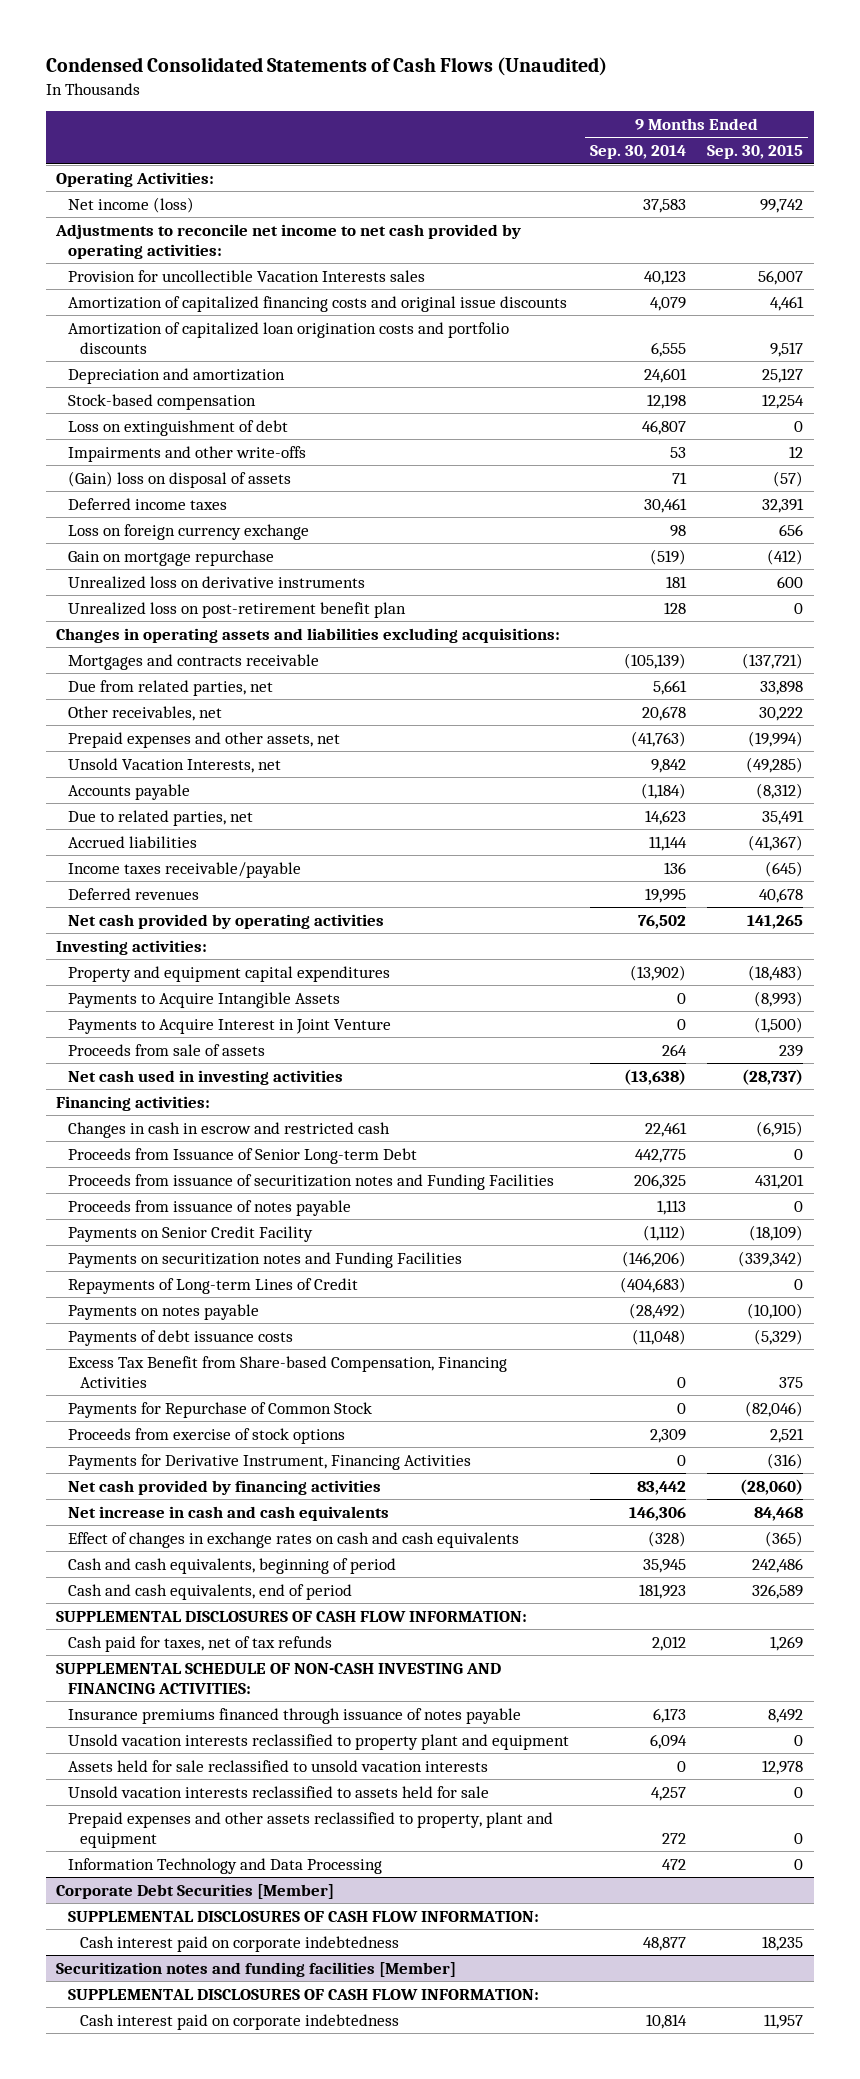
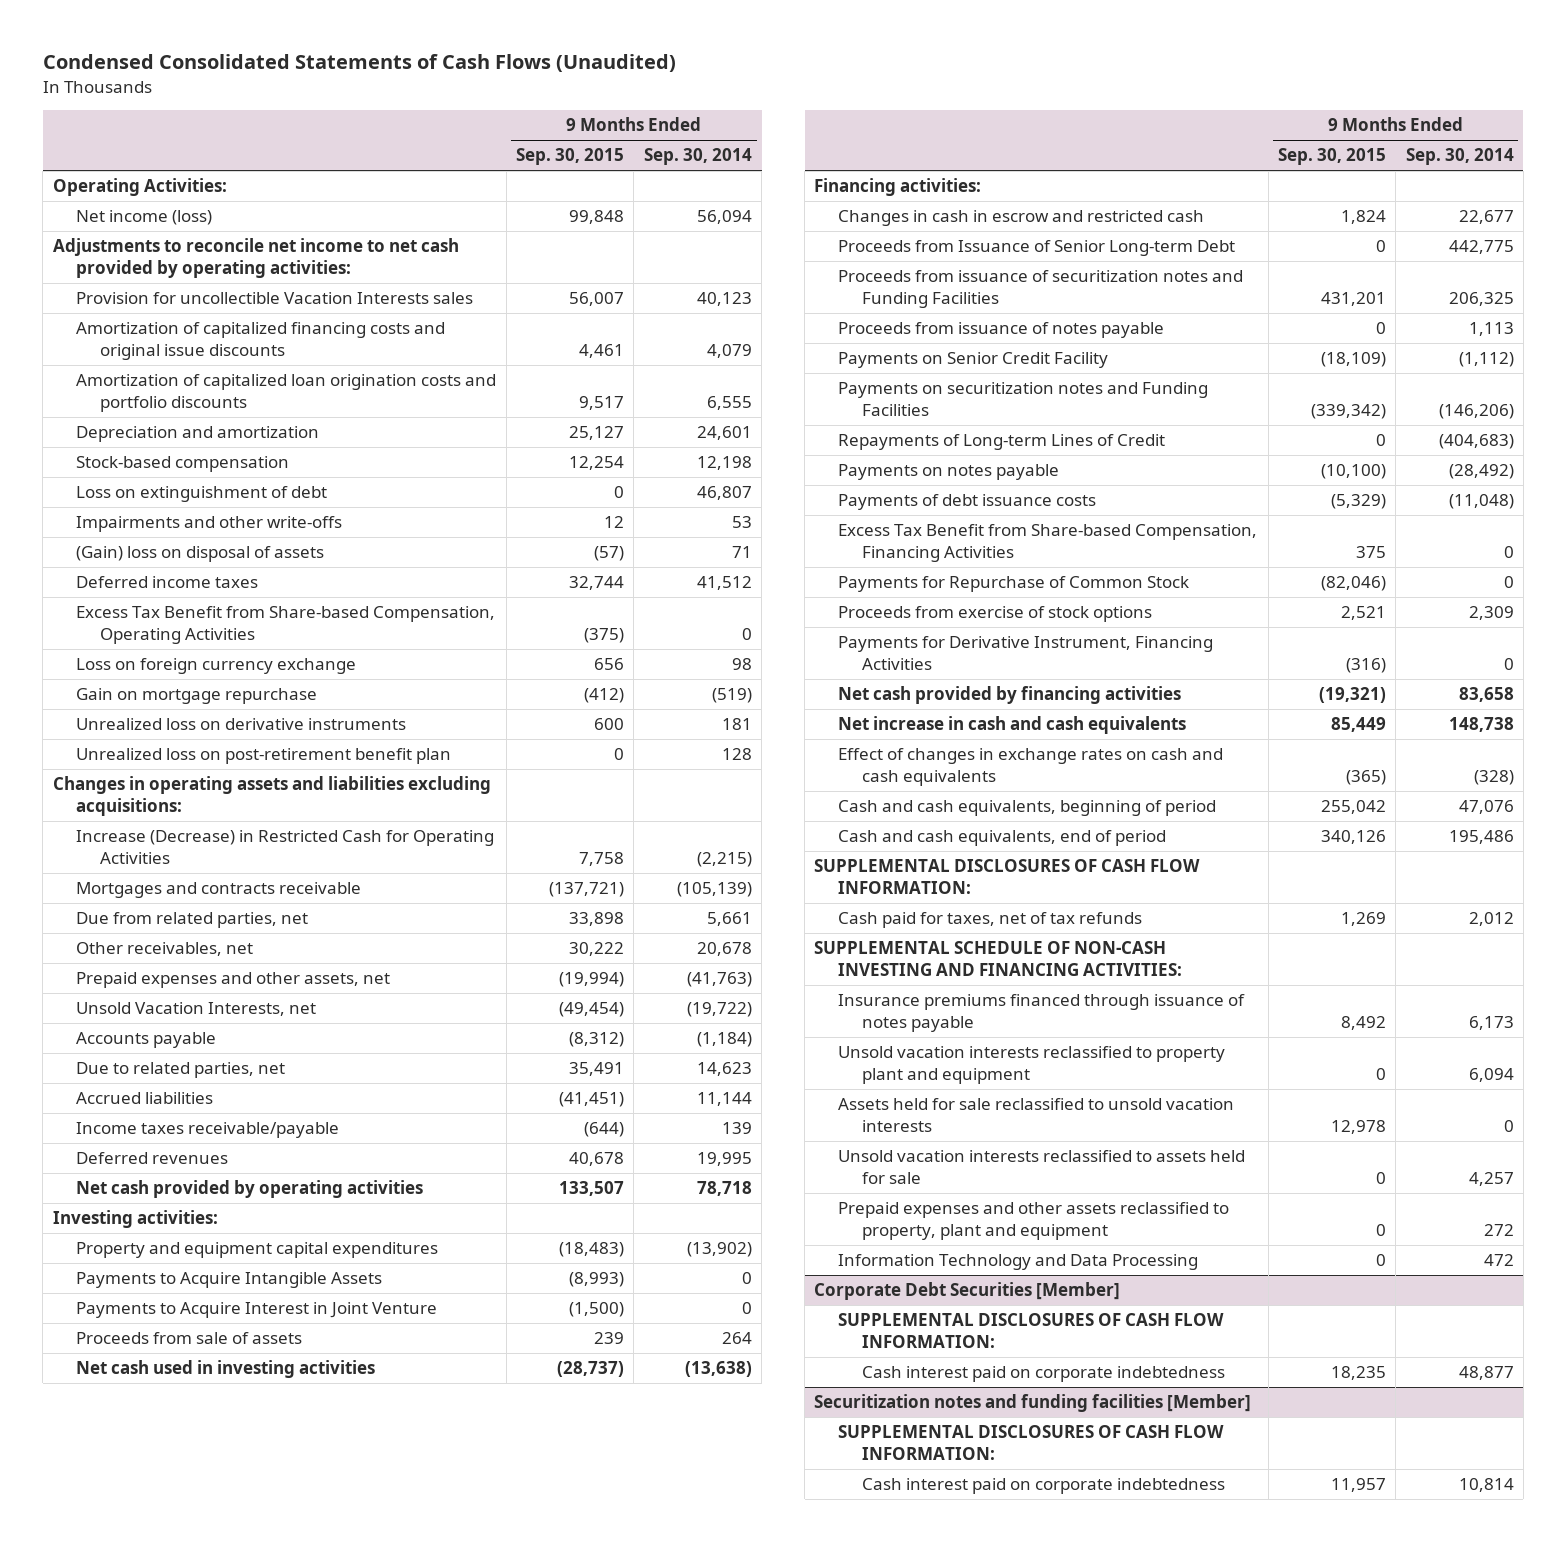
- | 9 Months Ended Sep. 30, 2014 | 9 Months Ended Sep. 30, 2015
+ | 9 Months Ended Sep. 30, 2015 | 9 Months Ended Sep. 30, 2014
- Net income (loss) | 37,583 | 99,742
+ Net income (loss) | 99,848 | 56,094
- Deferred income taxes | 30,461 | 32,391
+ Deferred income taxes | 32,744 | 41,512
+ Excess Tax Benefit from Share-based Compensation, Operating Activities | (375) | 0
+ Increase (Decrease) in Restricted Cash for Operating Activities | 7,758 | (2,215)
- Unsold Vacation Interests, net | 9,842 | (49,285)
+ Unsold Vacation Interests, net | (49,454) | (19,722)
- Accrued liabilities | 11,144 | (41,367)
- Income taxes receivable/payable | 136 | (645)
+ Accrued liabilities | (41,451) | 11,144
+ Income taxes receivable/payable | (644) | 139
- Net cash provided by operating activities | 76,502 | 141,265
+ Net cash provided by operating activities | 133,507 | 78,718
- Changes in cash in escrow and restricted cash | 22,461 | (6,915)
+ Changes in cash in escrow and restricted cash | 1,824 | 22,677
- Net cash provided by financing activities | 83,442 | (28,060)
- Net increase in cash and cash equivalents | 146,306 | 84,468
+ Net cash provided by financing activities | (19,321) | 83,658
+ Net increase in cash and cash equivalents | 85,449 | 148,738
- Cash and cash equivalents, beginning of period | 35,945 | 242,486
- Cash and cash equivalents, end of period | 181,923 | 326,589
+ Cash and cash equivalents, beginning of period | 255,042 | 47,076
+ Cash and cash equivalents, end of period | 340,126 | 195,486

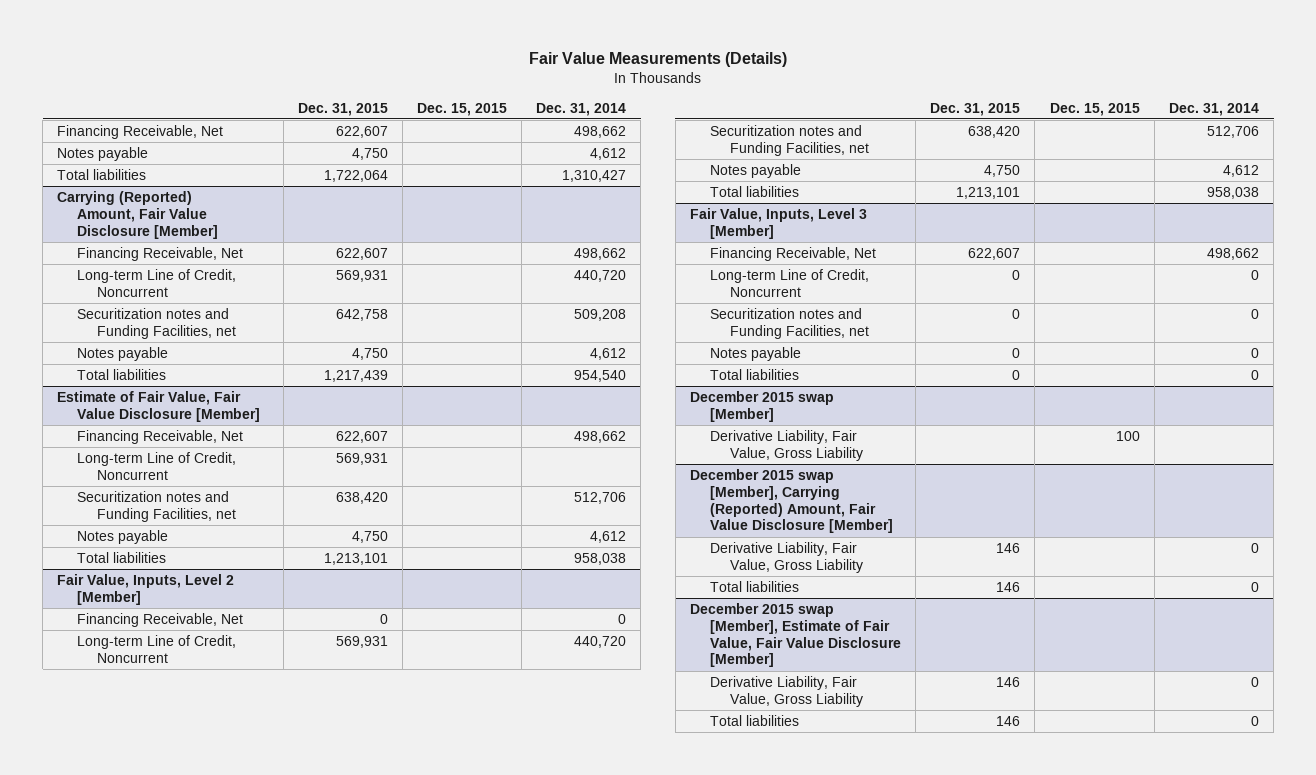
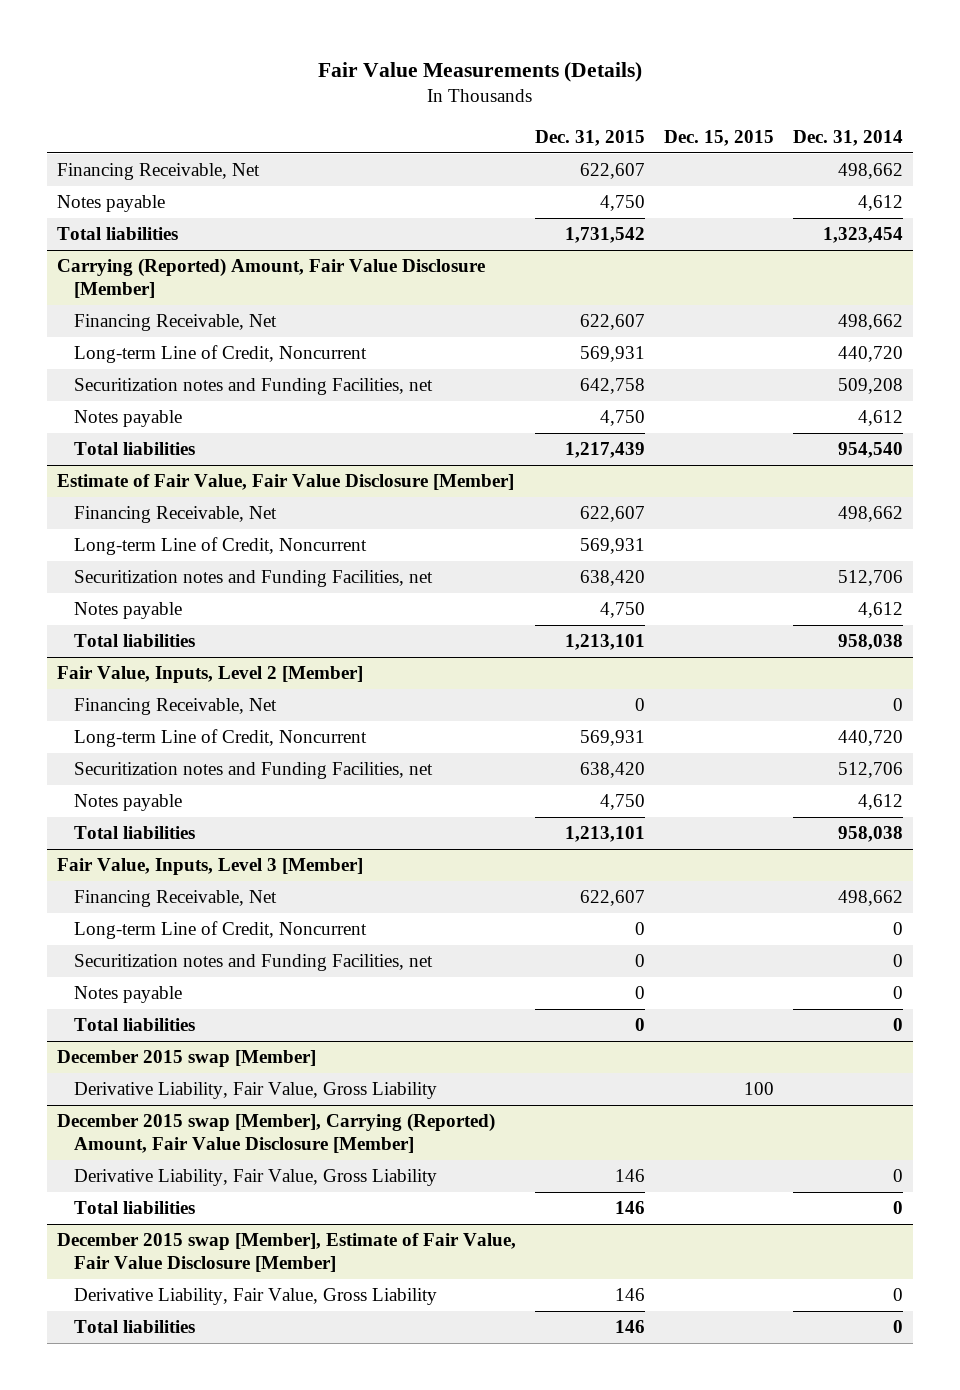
- Total liabilities | 1,722,064 | | 1,310,427
+ Total liabilities | 1,731,542 | | 1,323,454

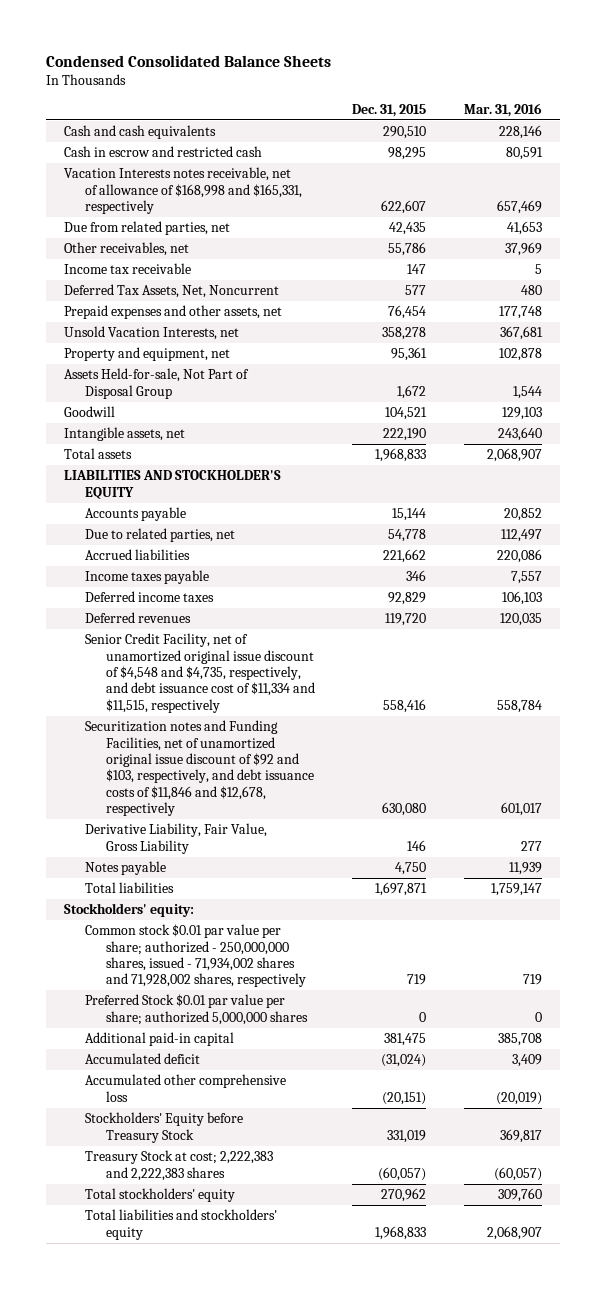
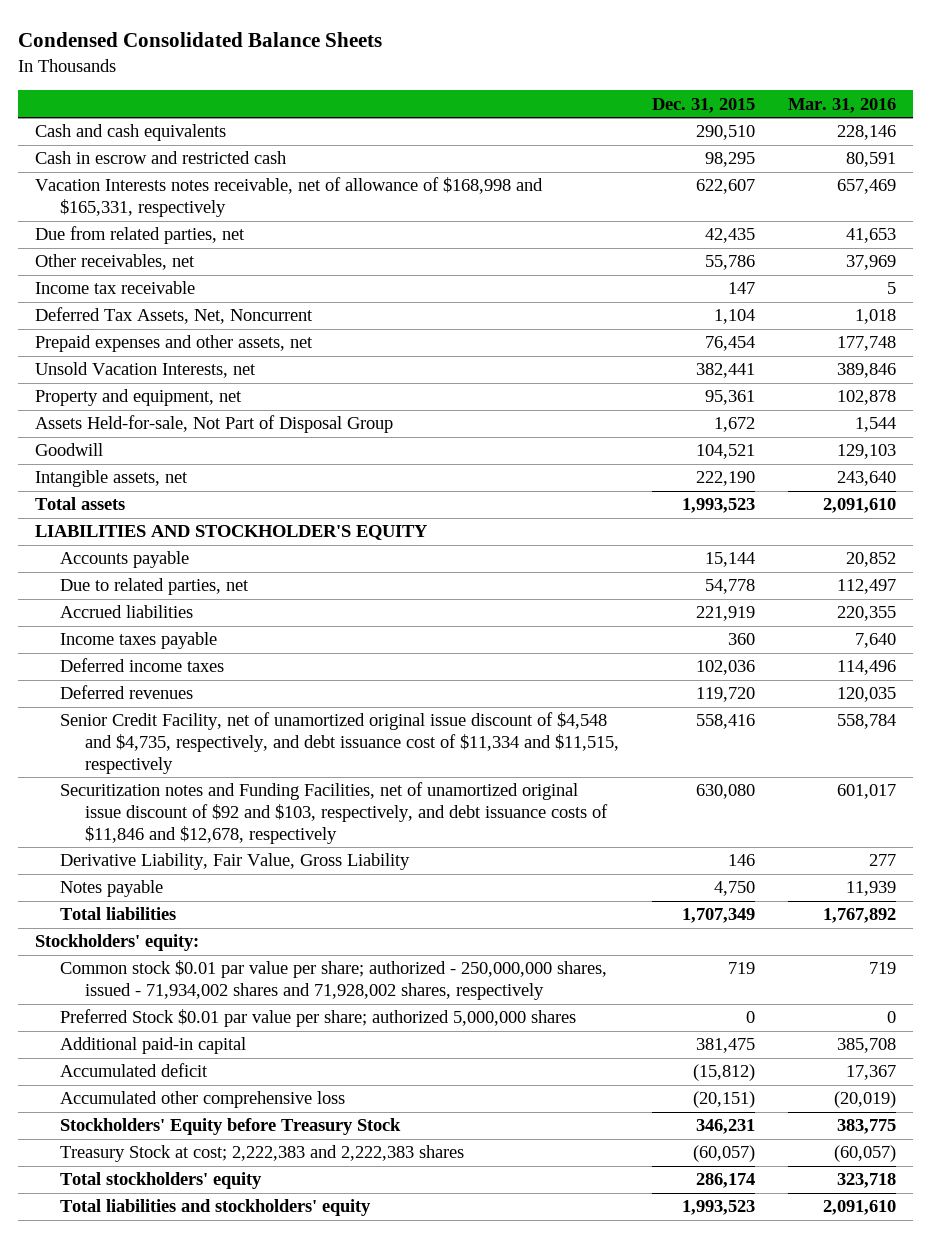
- Deferred Tax Assets, Net, Noncurrent | 577 | 480
+ Deferred Tax Assets, Net, Noncurrent | 1,104 | 1,018
- Unsold Vacation Interests, net | 358,278 | 367,681
+ Unsold Vacation Interests, net | 382,441 | 389,846
- Total assets | 1,968,833 | 2,068,907
+ Total assets | 1,993,523 | 2,091,610
- Accrued liabilities | 221,662 | 220,086
- Income taxes payable | 346 | 7,557
- Deferred income taxes | 92,829 | 106,103
+ Accrued liabilities | 221,919 | 220,355
+ Income taxes payable | 360 | 7,640
+ Deferred income taxes | 102,036 | 114,496
- Total liabilities | 1,697,871 | 1,759,147
+ Total liabilities | 1,707,349 | 1,767,892
- Accumulated deficit | (31,024) | 3,409
+ Accumulated deficit | (15,812) | 17,367
- Stockholders' Equity before Treasury Stock | 331,019 | 369,817
+ Stockholders' Equity before Treasury Stock | 346,231 | 383,775
- Total stockholders' equity | 270,962 | 309,760
- Total liabilities and stockholders' equity | 1,968,833 | 2,068,907
+ Total stockholders' equity | 286,174 | 323,718
+ Total liabilities and stockholders' equity | 1,993,523 | 2,091,610

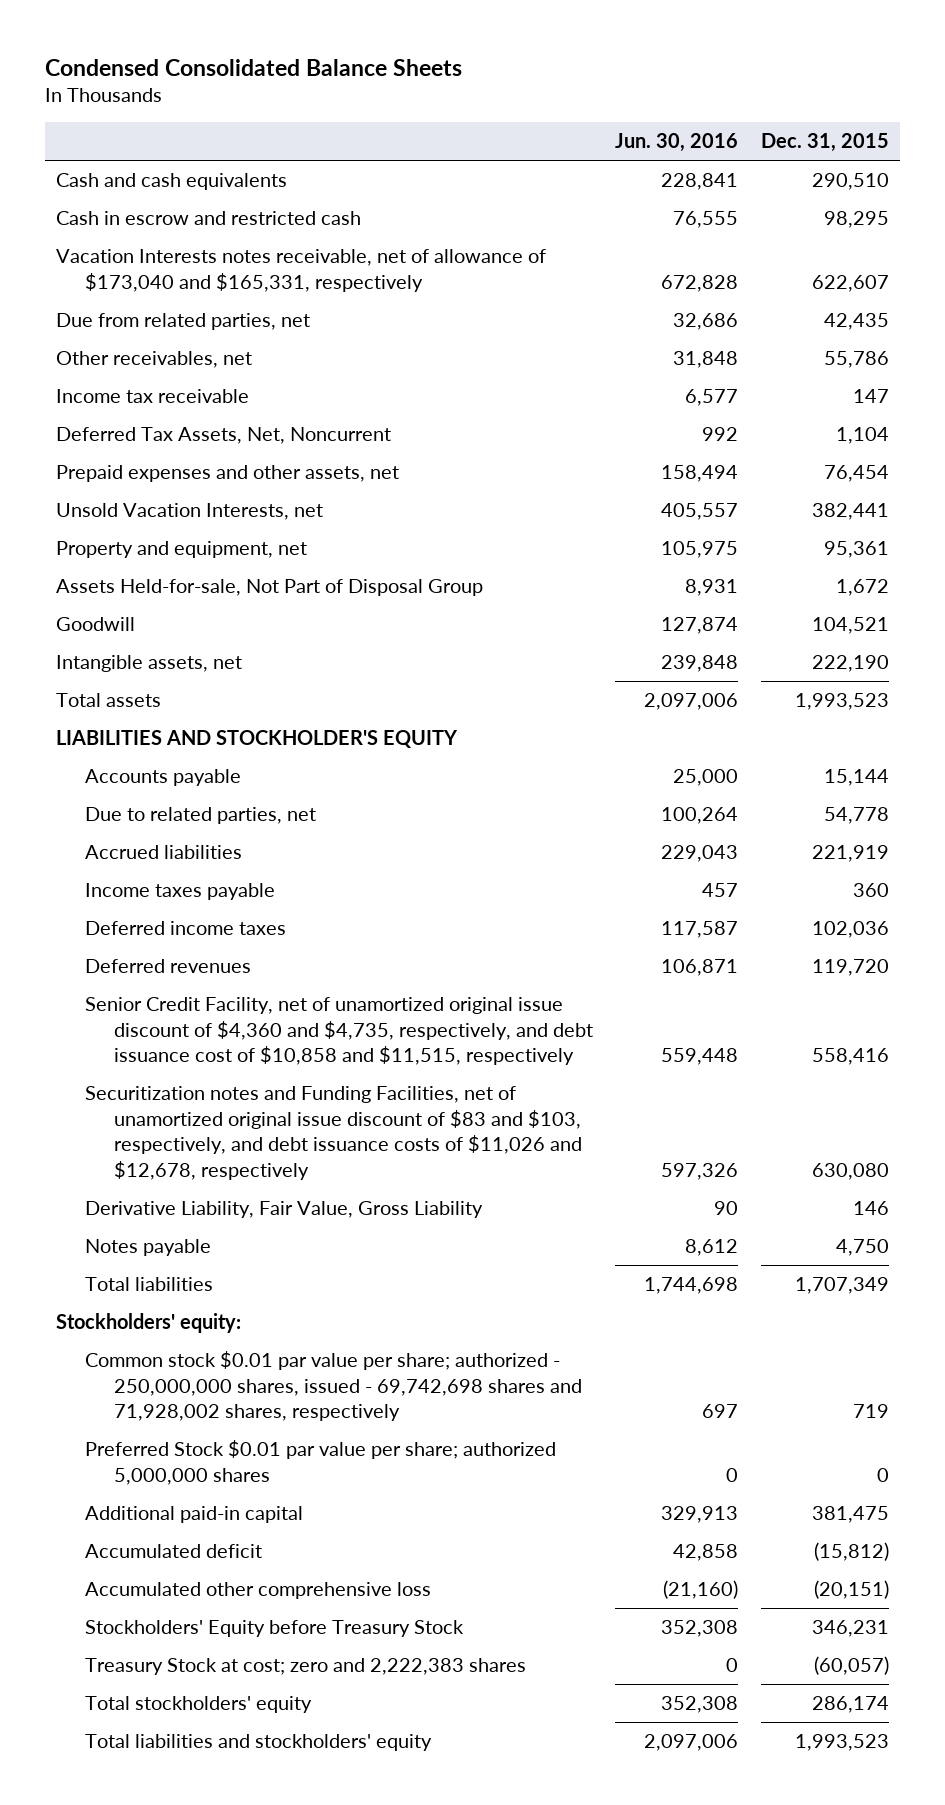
- | Dec. 31, 2015 | Mar. 31, 2016
+ | Jun. 30, 2016 | Dec. 31, 2015
- Vacation Interests notes receivable, net of allowance of $168,998 and $165,331, respectively | 622,607 | 657,469
+ Vacation Interests notes receivable, net of allowance of $173,040 and $165,331, respectively | 672,828 | 622,607
- Senior Credit Facility, net of unamortized original issue discount of $4,548 and $4,735, respectively, and debt issuance cost of $11,334 and $11,515, respectively | 558,416 | 558,784
- Securitization notes and Funding Facilities, net of unamortized original issue discount of $92 and $103, respectively, and debt issuance costs of $11,846 and $12,678, respectively | 630,080 | 601,017
+ Senior Credit Facility, net of unamortized original issue discount of $4,360 and $4,735, respectively, and debt issuance cost of $10,858 and $11,515, respectively | 559,448 | 558,416
+ Securitization notes and Funding Facilities, net of unamortized original issue discount of $83 and $103, respectively, and debt issuance costs of $11,026 and $12,678, respectively | 597,326 | 630,080
- Common stock $0.01 par value per share; authorized - 250,000,000 shares, issued - 71,934,002 shares and 71,928,002 shares, respectively | 719 | 719
+ Common stock $0.01 par value per share; authorized - 250,000,000 shares, issued - 69,742,698 shares and 71,928,002 shares, respectively | 697 | 719
- Treasury Stock at cost; 2,222,383 and 2,222,383 shares | (60,057) | (60,057)
+ Treasury Stock at cost; zero and 2,222,383 shares | 0 | (60,057)

